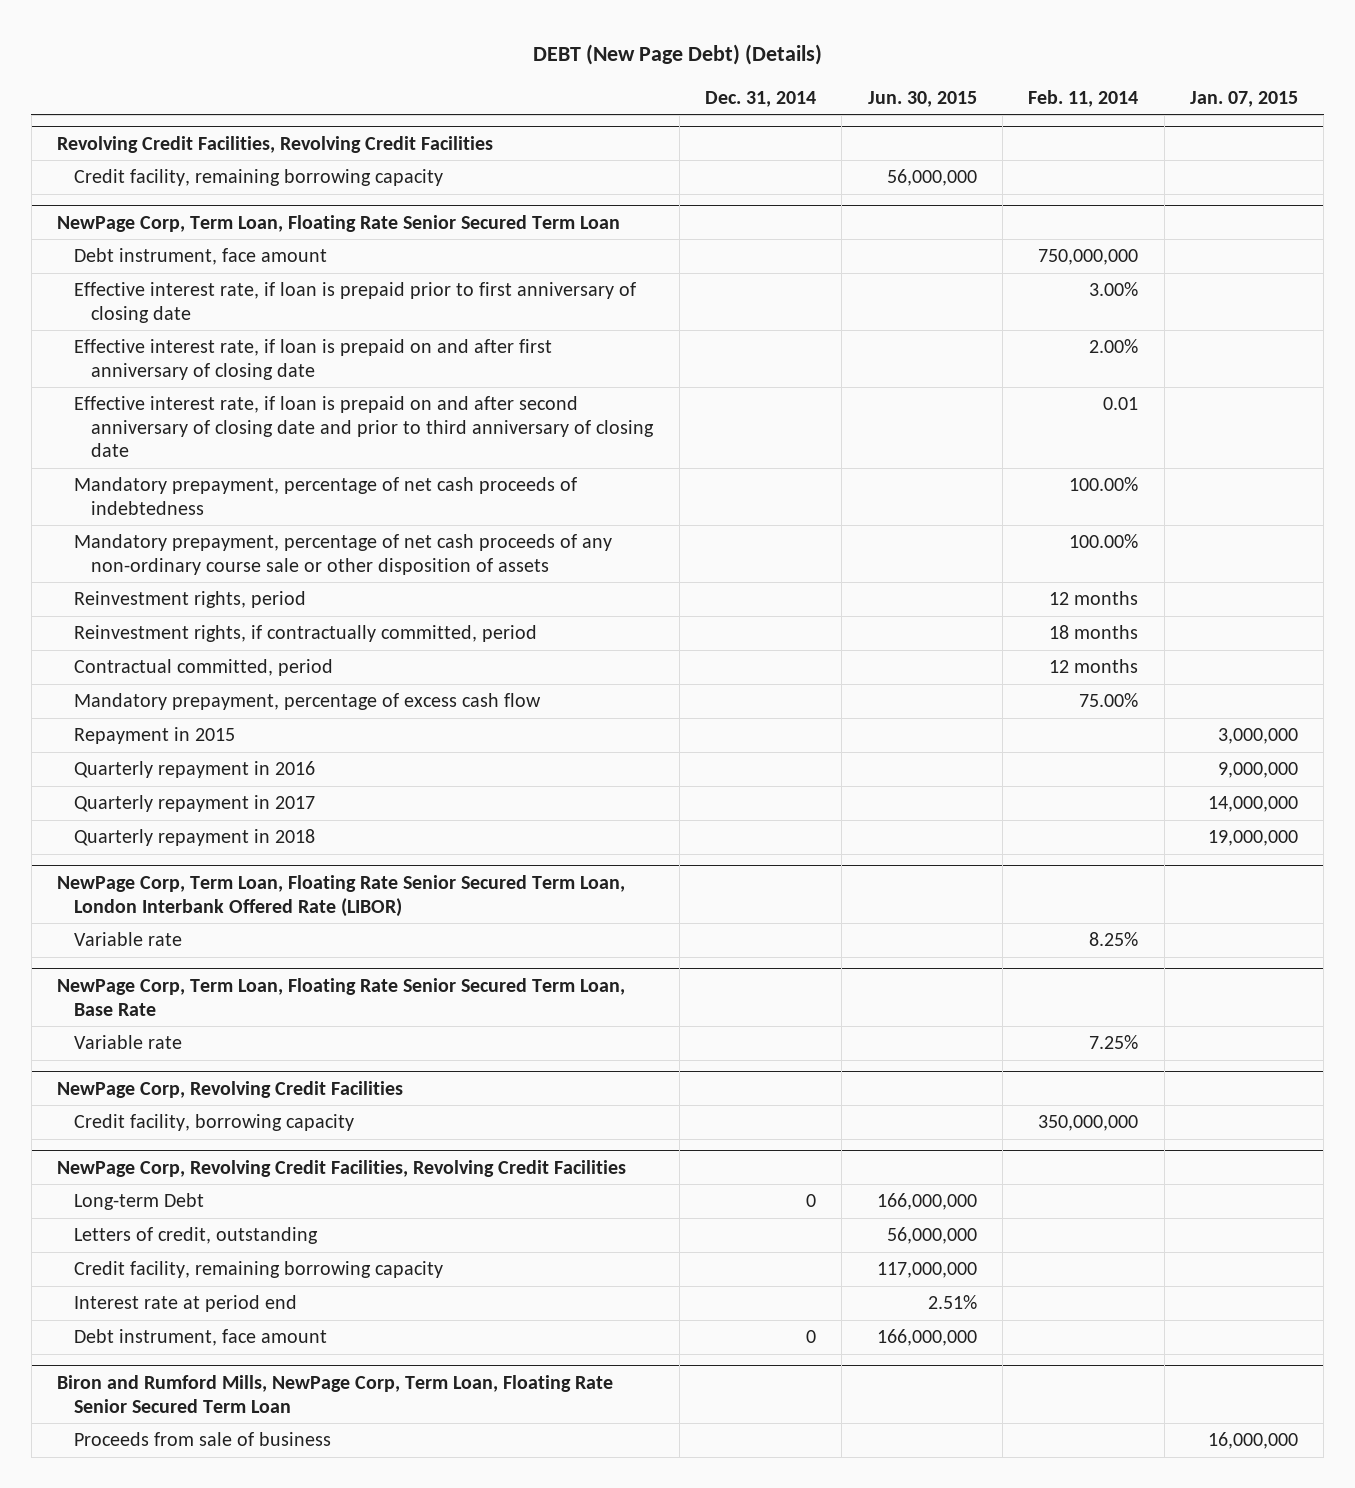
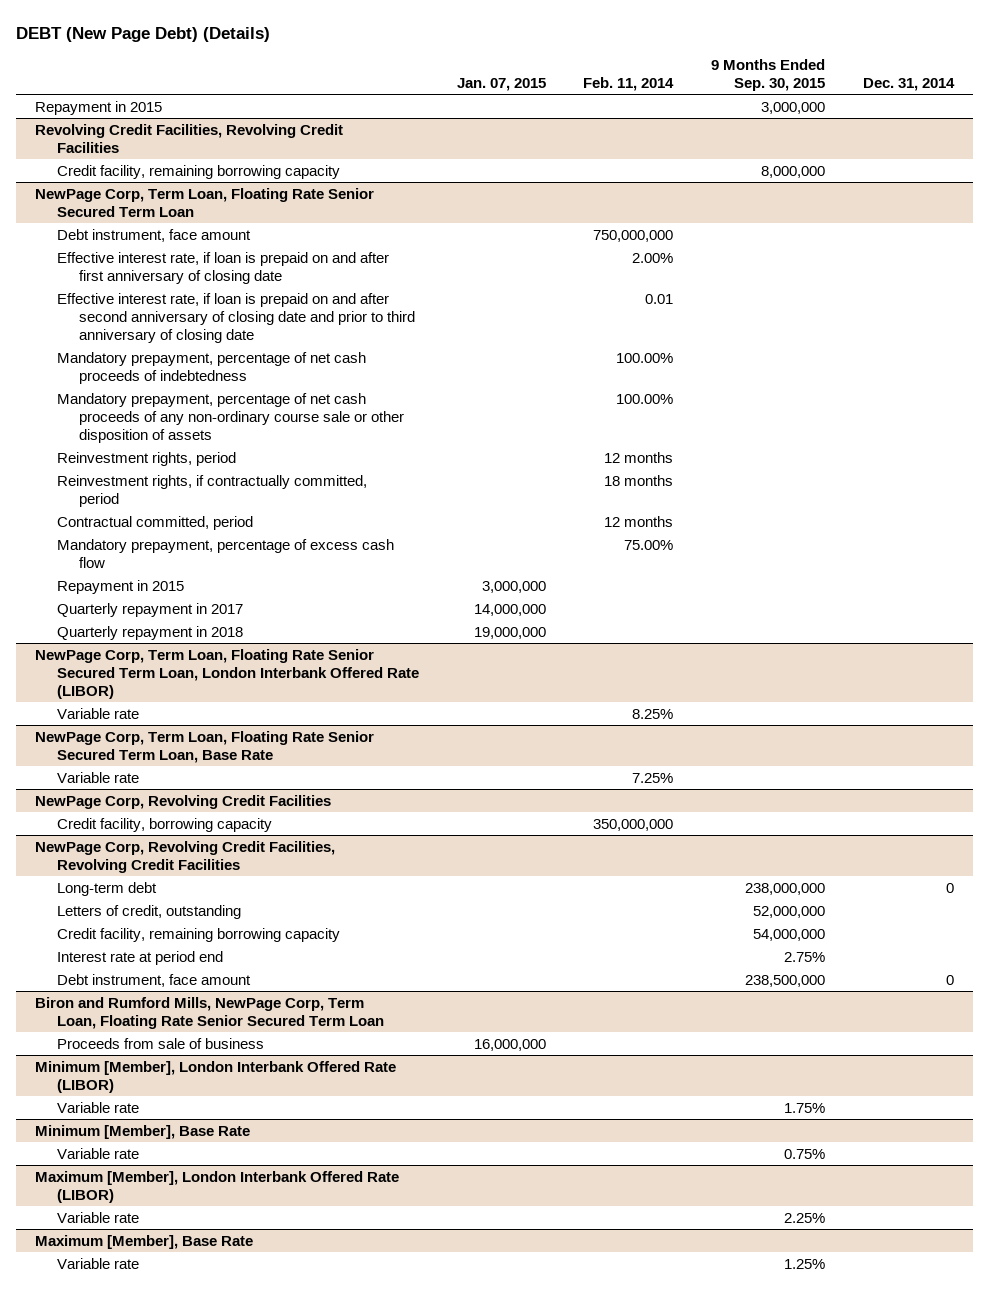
- | Dec. 31, 2014 | Jun. 30, 2015 | Feb. 11, 2014 | Jan. 07, 2015
+ | Jan. 07, 2015 | Feb. 11, 2014 | 9 Months Ended Sep. 30, 2015 | Dec. 31, 2014
+ Repayment in 2015 | | | 3,000,000 |
@ NewPage Corp, Term Loan, Floating Rate Senior Secured Term Loan
- Effective interest rate, if loan is prepaid prior to first anniversary of closing date | | | 3.00% |
- Quarterly repayment in 2016 | | | | 9,000,000
@ NewPage Corp, Revolving Credit Facilities, Revolving Credit Facilities
- Long-term Debt | 0 | 166,000,000 | |
+ Long-term debt | | | 238,000,000 | 0
+ Minimum [Member], London Interbank Offered Rate (LIBOR)
+ Variable rate | | | 1.75% |
+ Minimum [Member], Base Rate
+ Variable rate | | | 0.75% |
+ Maximum [Member], London Interbank Offered Rate (LIBOR)
+ Variable rate | | | 2.25% |
+ Maximum [Member], Base Rate
+ Variable rate | | | 1.25% |

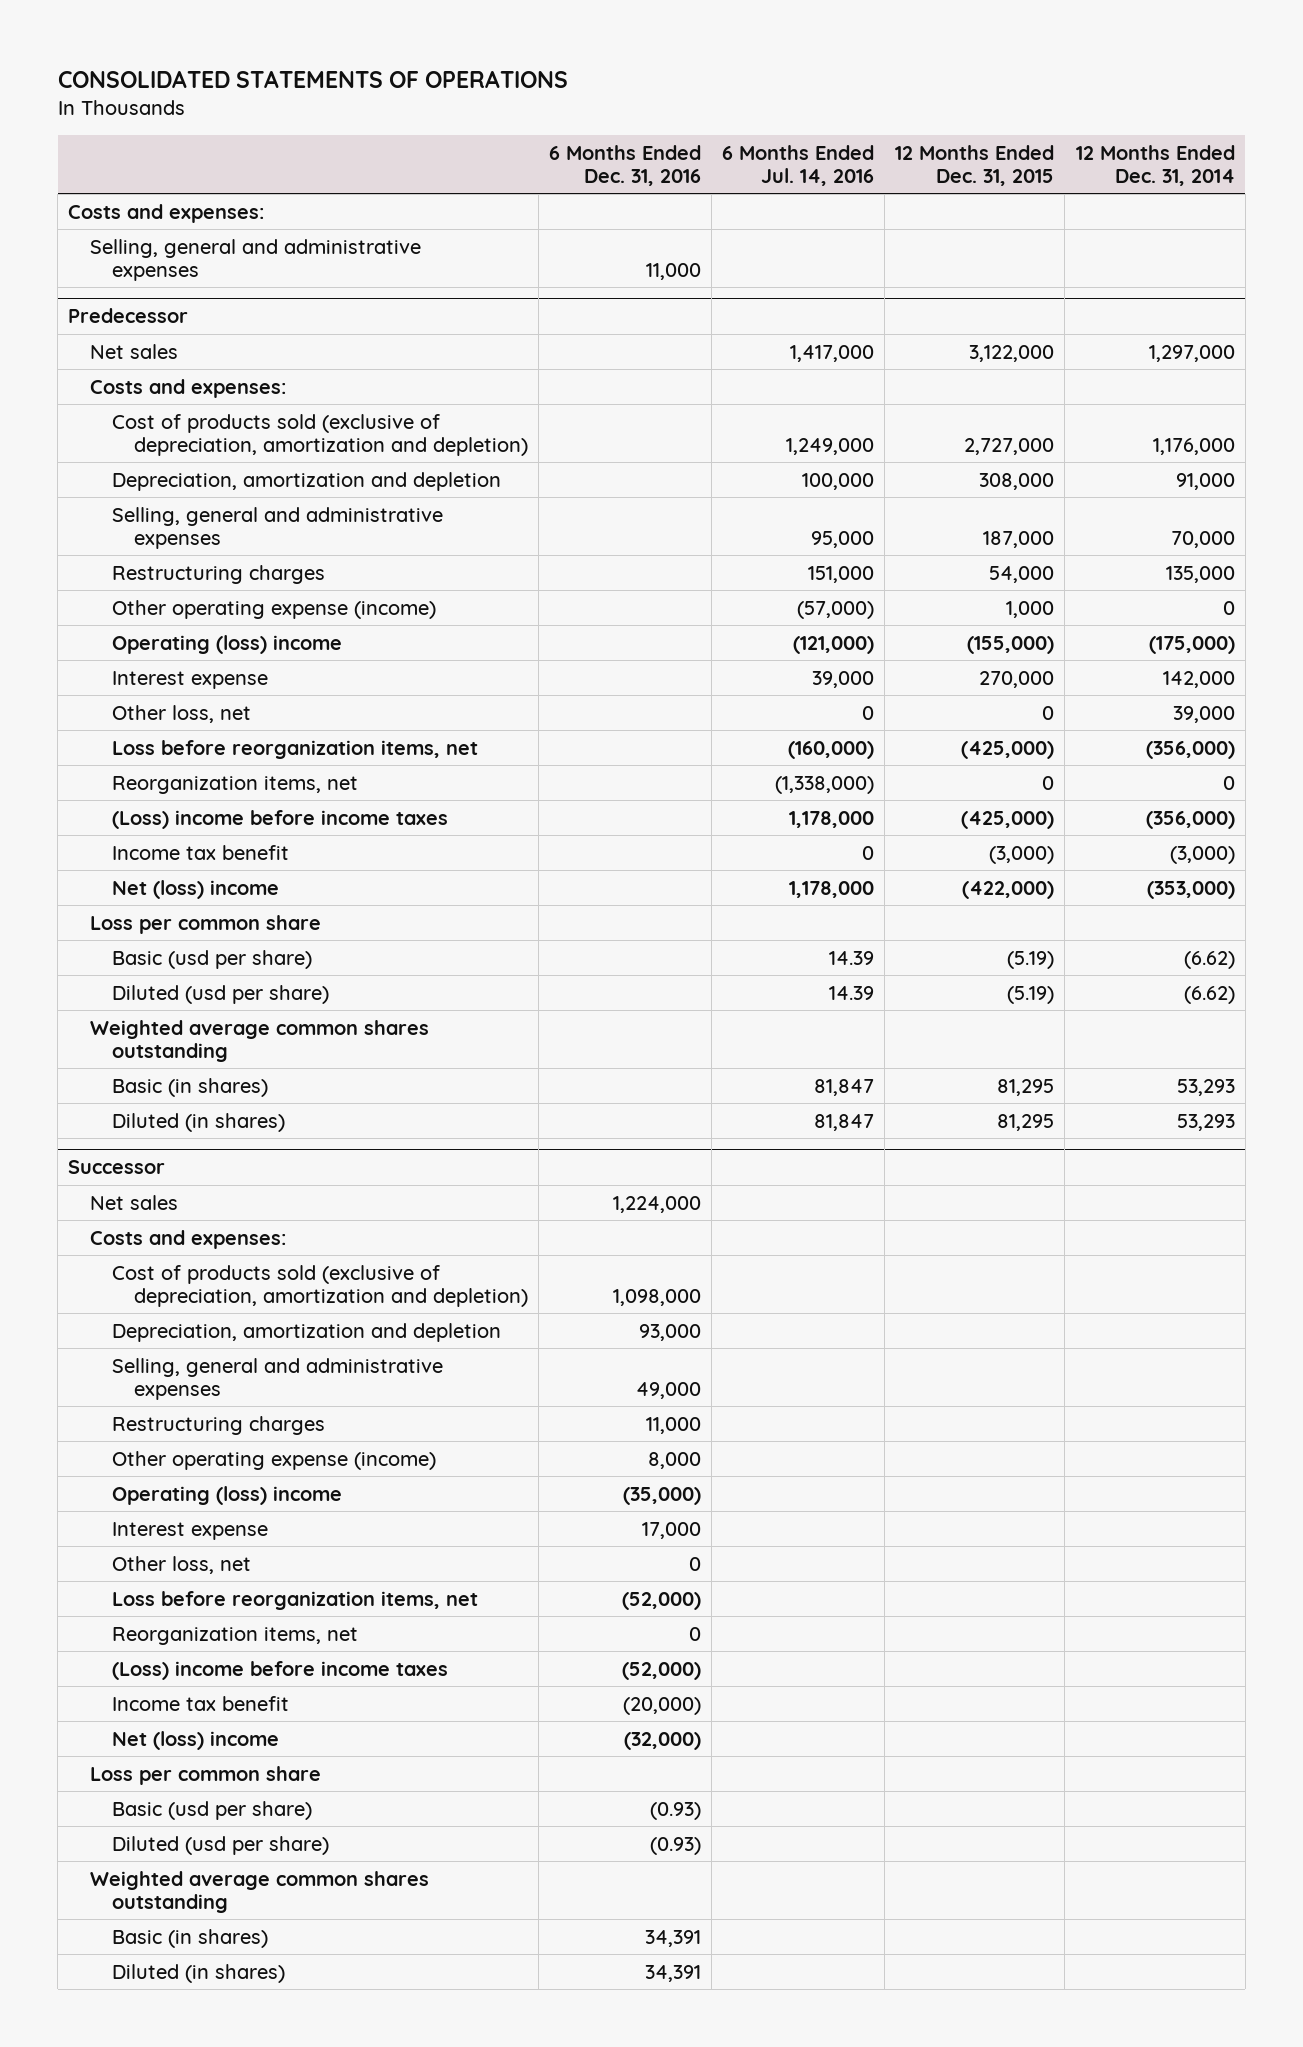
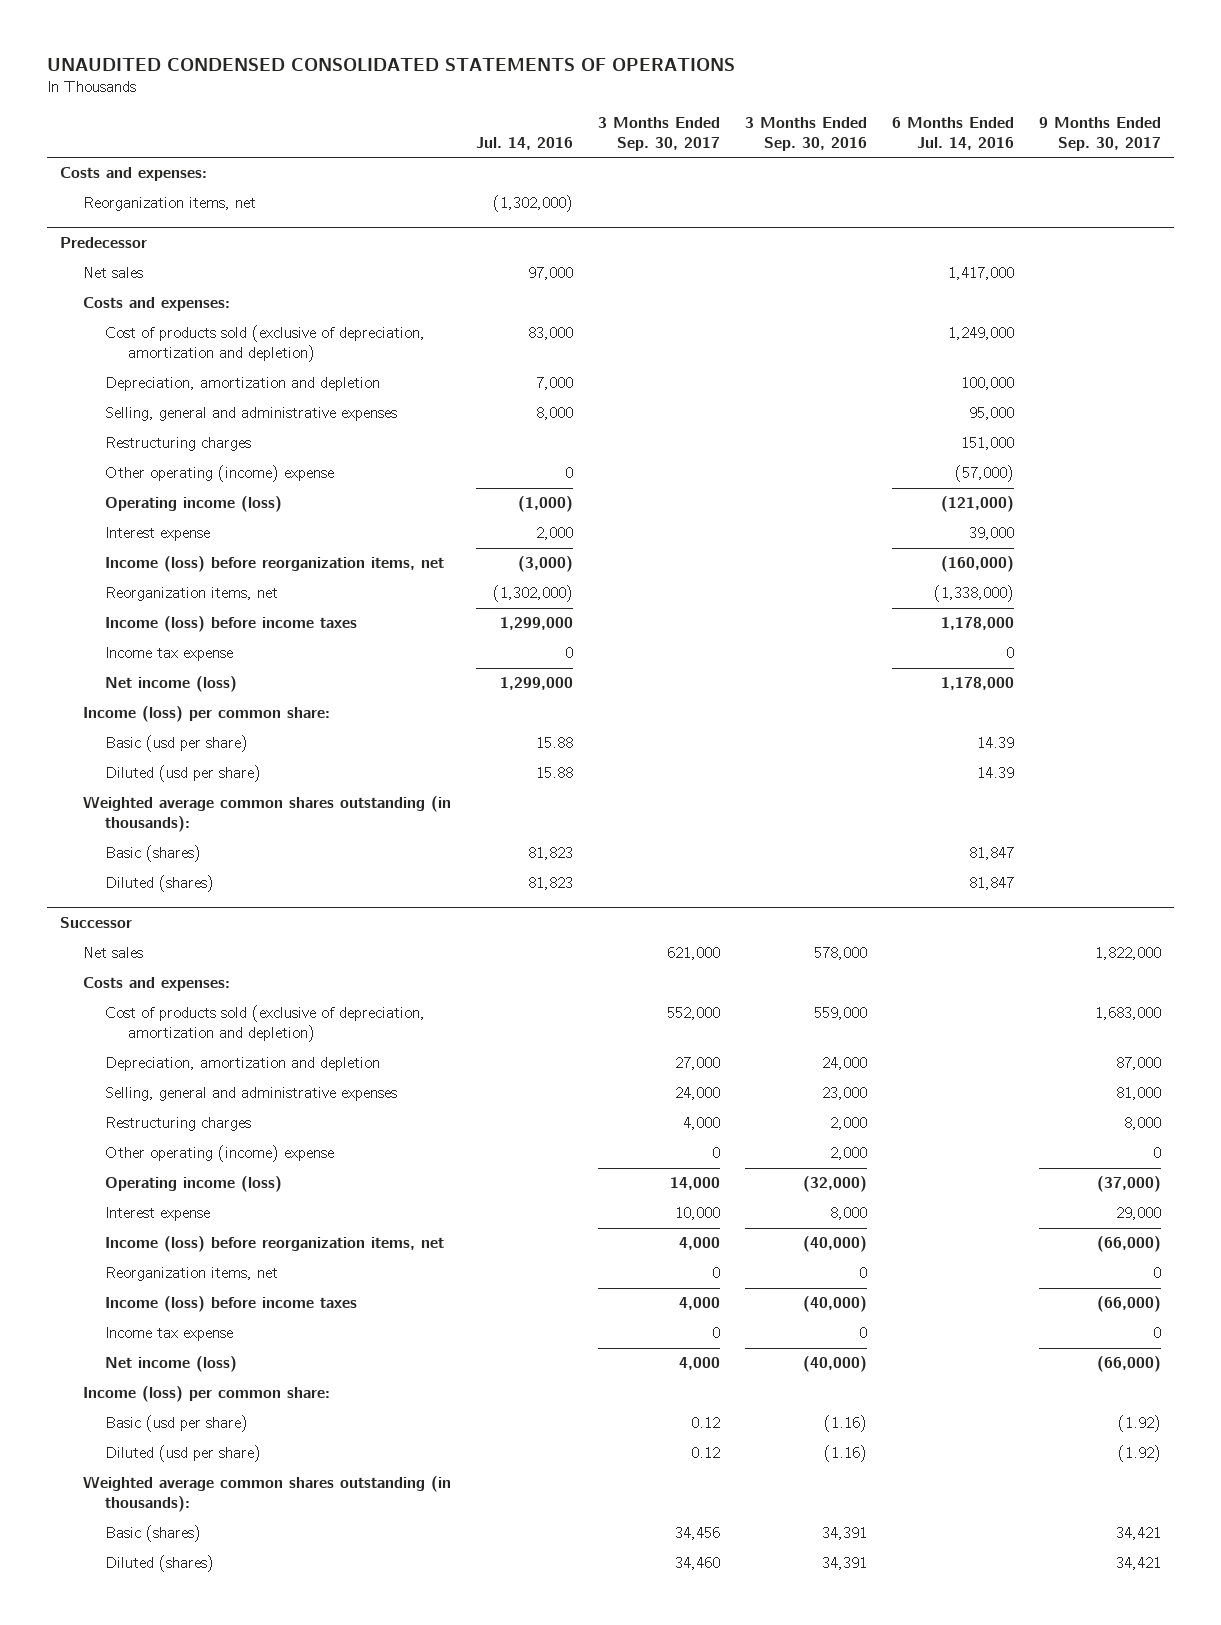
- CONSOLIDATED STATEMENTS OF OPERATIONS
+ UNAUDITED CONDENSED CONSOLIDATED STATEMENTS OF OPERATIONS
- | 6 Months Ended Dec. 31, 2016 | 6 Months Ended Jul. 14, 2016 | 12 Months Ended Dec. 31, 2015 | 12 Months Ended Dec. 31, 2014
+ | Jul. 14, 2016 | 3 Months Ended Sep. 30, 2017 | 3 Months Ended Sep. 30, 2016 | 6 Months Ended Jul. 14, 2016 | 9 Months Ended Sep. 30, 2017
- Selling, general and administrative expenses | 11,000 | | |
+ Reorganization items, net | (1,302,000) | | | |
@ Predecessor
- Other operating expense (income) | | (57,000) | 1,000 | 0
- Operating (loss) income | | (121,000) | (155,000) | (175,000)
+ Other operating (income) expense | 0 | | | (57,000) |
+ Operating income (loss) | (1,000) | | | (121,000) |
- Other loss, net | | 0 | 0 | 39,000
- Loss before reorganization items, net | | (160,000) | (425,000) | (356,000)
+ Income (loss) before reorganization items, net | (3,000) | | | (160,000) |
- (Loss) income before income taxes | | 1,178,000 | (425,000) | (356,000)
- Income tax benefit | | 0 | (3,000) | (3,000)
- Net (loss) income | | 1,178,000 | (422,000) | (353,000)
- Loss per common share
+ Income (loss) before income taxes | 1,299,000 | | | 1,178,000 |
+ Income tax expense | 0 | | | 0 |
+ Net income (loss) | 1,299,000 | | | 1,178,000 |
+ Income (loss) per common share:
- Weighted average common shares outstanding
- Basic (in shares) | | 81,847 | 81,295 | 53,293
- Diluted (in shares) | | 81,847 | 81,295 | 53,293
+ Weighted average common shares outstanding (in thousands):
+ Basic (shares) | 81,823 | | | 81,847 |
+ Diluted (shares) | 81,823 | | | 81,847 |
@ Successor
- Other operating expense (income) | 8,000 | | |
- Operating (loss) income | (35,000) | | |
+ Other operating (income) expense | | 0 | 2,000 | | 0
+ Operating income (loss) | | 14,000 | (32,000) | | (37,000)
- Other loss, net | 0 | | |
- Loss before reorganization items, net | (52,000) | | |
+ Income (loss) before reorganization items, net | | 4,000 | (40,000) | | (66,000)
- (Loss) income before income taxes | (52,000) | | |
- Income tax benefit | (20,000) | | |
- Net (loss) income | (32,000) | | |
- Loss per common share
+ Income (loss) before income taxes | | 4,000 | (40,000) | | (66,000)
+ Income tax expense | | 0 | 0 | | 0
+ Net income (loss) | | 4,000 | (40,000) | | (66,000)
+ Income (loss) per common share:
- Weighted average common shares outstanding
- Basic (in shares) | 34,391 | | |
- Diluted (in shares) | 34,391 | | |
+ Weighted average common shares outstanding (in thousands):
+ Basic (shares) | | 34,456 | 34,391 | | 34,421
+ Diluted (shares) | | 34,460 | 34,391 | | 34,421

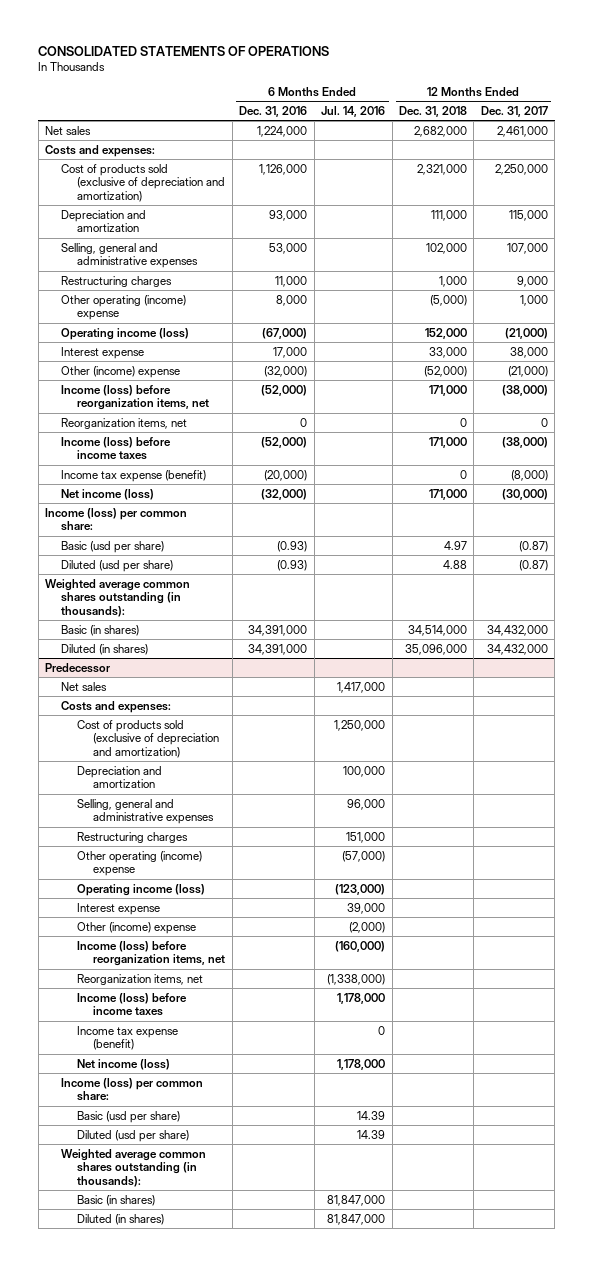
- UNAUDITED CONDENSED CONSOLIDATED STATEMENTS OF OPERATIONS
+ CONSOLIDATED STATEMENTS OF OPERATIONS
- | Jul. 14, 2016 | 3 Months Ended Sep. 30, 2017 | 3 Months Ended Sep. 30, 2016 | 6 Months Ended Jul. 14, 2016 | 9 Months Ended Sep. 30, 2017
+ | 6 Months Ended Dec. 31, 2016 | 6 Months Ended Jul. 14, 2016 | 12 Months Ended Dec. 31, 2018 | 12 Months Ended Dec. 31, 2017
+ Net sales | 1,224,000 | | 2,682,000 | 2,461,000
+ Cost of products sold (exclusive of depreciation and amortization) | 1,126,000 | | 2,321,000 | 2,250,000
+ Depreciation and amortization | 93,000 | | 111,000 | 115,000
+ Selling, general and administrative expenses | 53,000 | | 102,000 | 107,000
+ Restructuring charges | 11,000 | | 1,000 | 9,000
+ Other operating (income) expense | 8,000 | | (5,000) | 1,000
+ Operating income (loss) | (67,000) | | 152,000 | (21,000)
+ Interest expense | 17,000 | | 33,000 | 38,000
+ Other (income) expense | (32,000) | | (52,000) | (21,000)
+ Income (loss) before reorganization items, net | (52,000) | | 171,000 | (38,000)
+ Income (loss) before income taxes | (52,000) | | 171,000 | (38,000)
+ Income tax expense (benefit) | (20,000) | | 0 | (8,000)
+ Net income (loss) | (32,000) | | 171,000 | (30,000)
+ Income (loss) per common share:
+ Basic (usd per share) | (0.93) | | 4.97 | (0.87)
+ Diluted (usd per share) | (0.93) | | 4.88 | (0.87)
+ Weighted average common shares outstanding (in thousands):
+ Basic (in shares) | 34,391,000 | | 34,514,000 | 34,432,000
+ Diluted (in shares) | 34,391,000 | | 35,096,000 | 34,432,000
@ Predecessor
- Cost of products sold (exclusive of depreciation, amortization and depletion) | 83,000 | | | 1,249,000 |
- Depreciation, amortization and depletion | 7,000 | | | 100,000 |
- Selling, general and administrative expenses | 8,000 | | | 95,000 |
+ Cost of products sold (exclusive of depreciation and amortization) | | 1,250,000 | |
+ Depreciation and amortization | | 100,000 | |
+ Selling, general and administrative expenses | | 96,000 | |
- Operating income (loss) | (1,000) | | | (121,000) |
+ Operating income (loss) | | (123,000) | |
+ Other (income) expense | | (2,000) | |
- Income tax expense | 0 | | | 0 |
+ Income tax expense (benefit) | | 0 | |
- Basic (shares) | 81,823 | | | 81,847 |
- Diluted (shares) | 81,823 | | | 81,847 |
- Successor
- Net sales | | 621,000 | 578,000 | | 1,822,000
- Costs and expenses:
- Cost of products sold (exclusive of depreciation, amortization and depletion) | | 552,000 | 559,000 | | 1,683,000
- Depreciation, amortization and depletion | | 27,000 | 24,000 | | 87,000
- Selling, general and administrative expenses | | 24,000 | 23,000 | | 81,000
- Restructuring charges | | 4,000 | 2,000 | | 8,000
- Other operating (income) expense | | 0 | 2,000 | | 0
- Operating income (loss) | | 14,000 | (32,000) | | (37,000)
- Interest expense | | 10,000 | 8,000 | | 29,000
- Income (loss) before reorganization items, net | | 4,000 | (40,000) | | (66,000)
- Reorganization items, net | | 0 | 0 | | 0
- Income (loss) before income taxes | | 4,000 | (40,000) | | (66,000)
- Income tax expense | | 0 | 0 | | 0
- Net income (loss) | | 4,000 | (40,000) | | (66,000)
- Income (loss) per common share:
- Basic (usd per share) | | 0.12 | (1.16) | | (1.92)
- Diluted (usd per share) | | 0.12 | (1.16) | | (1.92)
- Weighted average common shares outstanding (in thousands):
- Basic (shares) | | 34,456 | 34,391 | | 34,421
- Diluted (shares) | | 34,460 | 34,391 | | 34,421
@ Predecessor
+ Basic (in shares) | | 81,847,000 | |
+ Diluted (in shares) | | 81,847,000 | |

